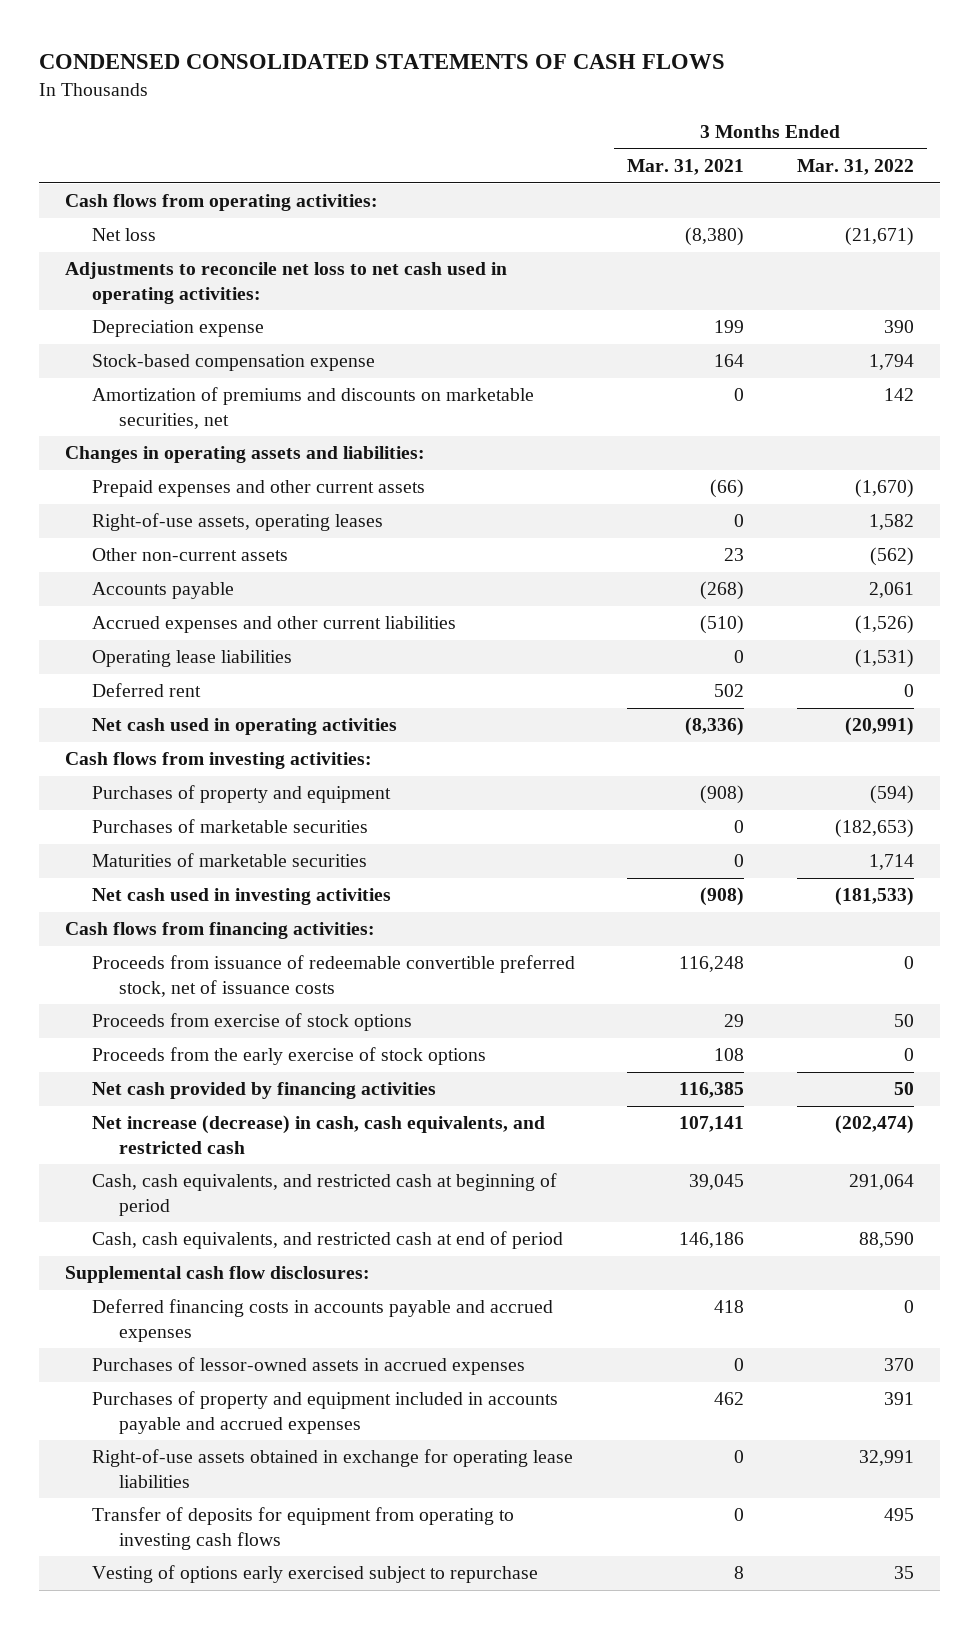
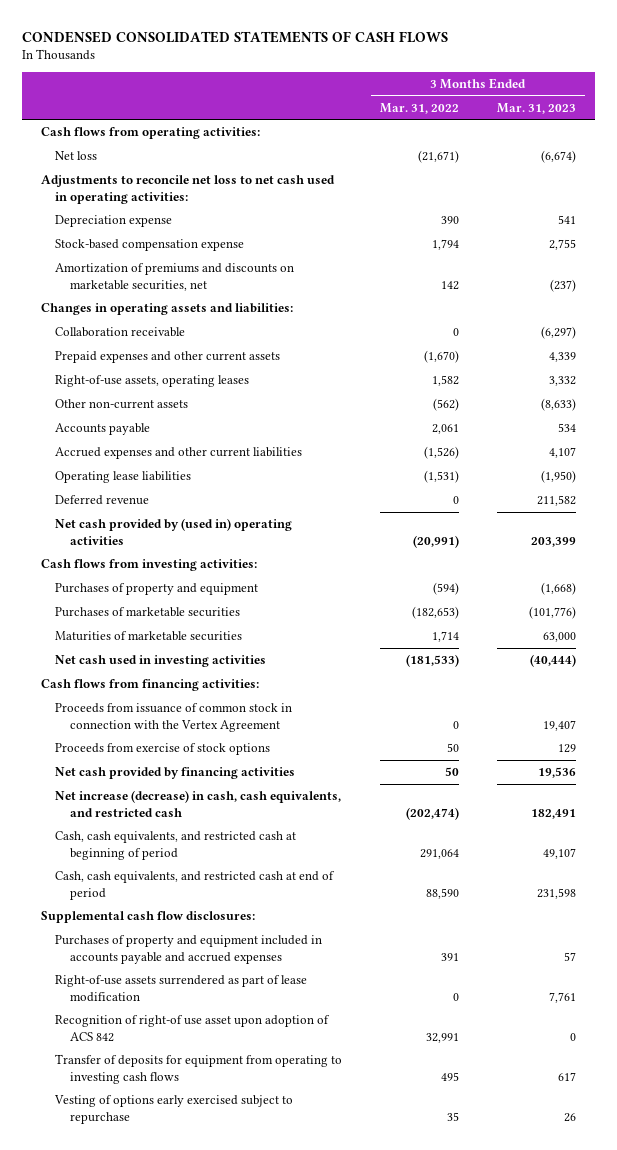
- | 3 Months Ended Mar. 31, 2021 | 3 Months Ended Mar. 31, 2022
+ | 3 Months Ended Mar. 31, 2022 | 3 Months Ended Mar. 31, 2023
+ Collaboration receivable | 0 | (6,297)
- Deferred rent | 502 | 0
- Net cash used in operating activities | (8,336) | (20,991)
+ Deferred revenue | 0 | 211,582
+ Net cash provided by (used in) operating activities | (20,991) | 203,399
- Proceeds from issuance of redeemable convertible preferred stock, net of issuance costs | 116,248 | 0
+ Proceeds from issuance of common stock in connection with the Vertex Agreement | 0 | 19,407
- Proceeds from the early exercise of stock options | 108 | 0
- Deferred financing costs in accounts payable and accrued expenses | 418 | 0
- Purchases of lessor-owned assets in accrued expenses | 0 | 370
- Right-of-use assets obtained in exchange for operating lease liabilities | 0 | 32,991
+ Right-of-use assets surrendered as part of lease modification | 0 | 7,761
+ Recognition of right-of use asset upon adoption of ACS 842 | 32,991 | 0

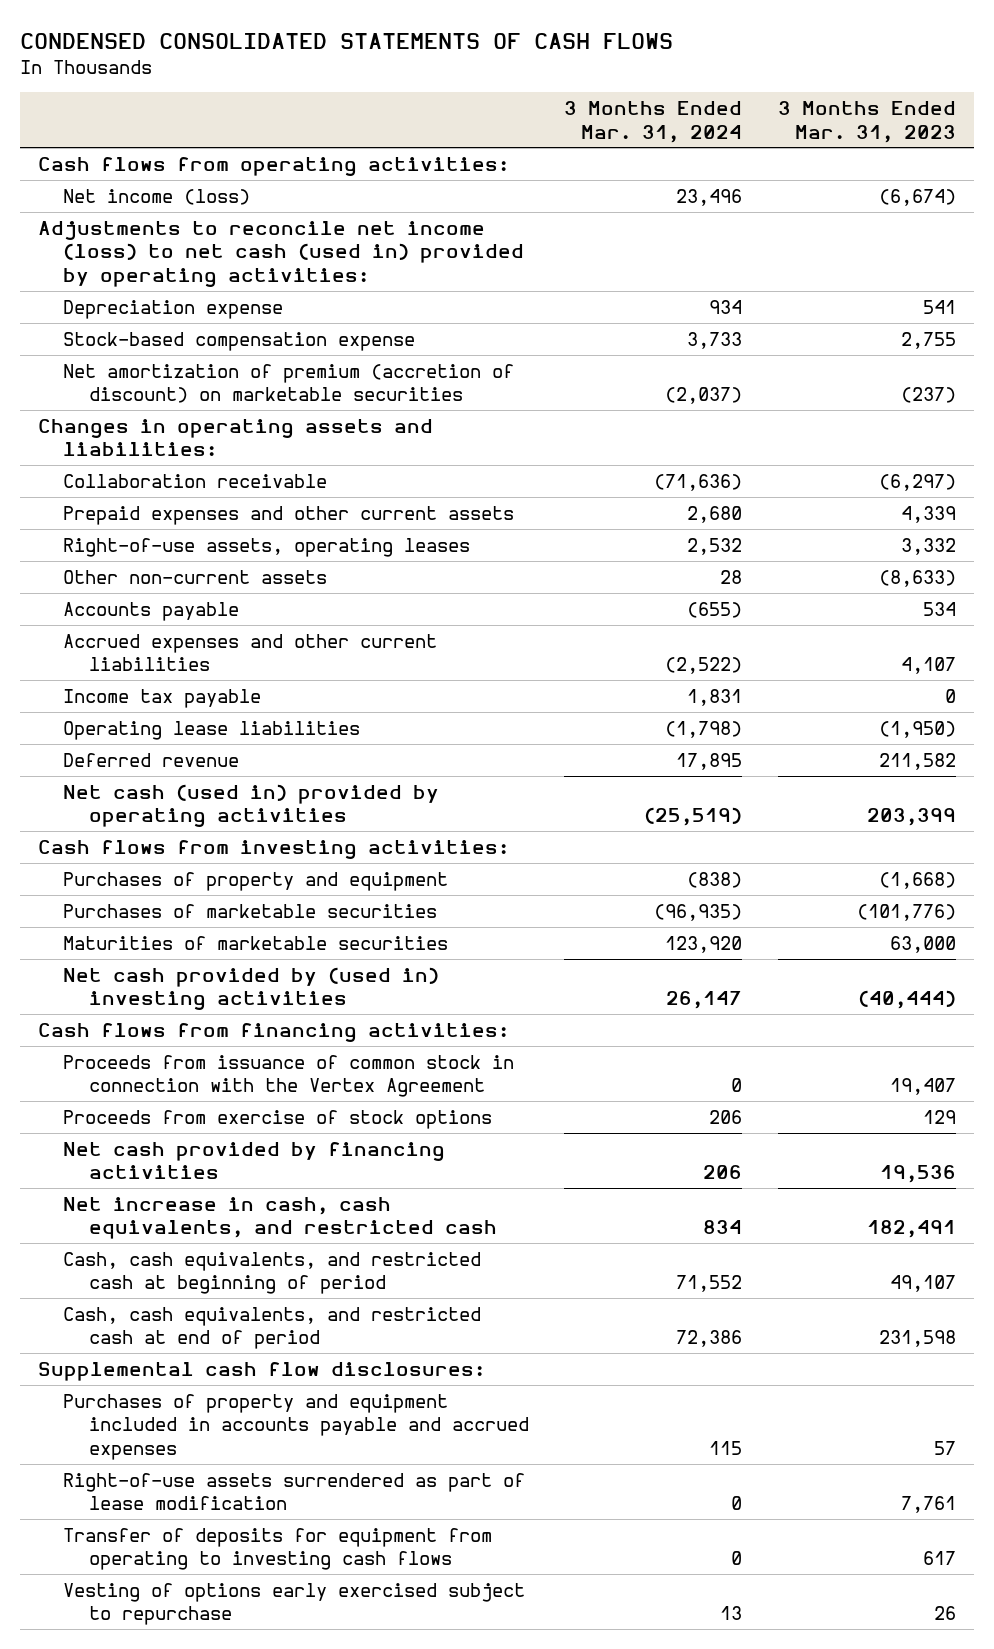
- | 3 Months Ended Mar. 31, 2022 | 3 Months Ended Mar. 31, 2023
+ | 3 Months Ended Mar. 31, 2024 | 3 Months Ended Mar. 31, 2023
- Net loss | (21,671) | (6,674)
- Adjustments to reconcile net loss to net cash used in operating activities:
+ Net income (loss) | 23,496 | (6,674)
+ Adjustments to reconcile net income (loss) to net cash (used in) provided by operating activities:
- Amortization of premiums and discounts on marketable securities, net | 142 | (237)
+ Net amortization of premium (accretion of discount) on marketable securities | (2,037) | (237)
+ Income tax payable | 1,831 | 0
- Net cash provided by (used in) operating activities | (20,991) | 203,399
+ Net cash (used in) provided by operating activities | (25,519) | 203,399
- Net cash used in investing activities | (181,533) | (40,444)
+ Net cash provided by (used in) investing activities | 26,147 | (40,444)
- Net increase (decrease) in cash, cash equivalents, and restricted cash | (202,474) | 182,491
+ Net increase in cash, cash equivalents, and restricted cash | 834 | 182,491
- Recognition of right-of use asset upon adoption of ACS 842 | 32,991 | 0

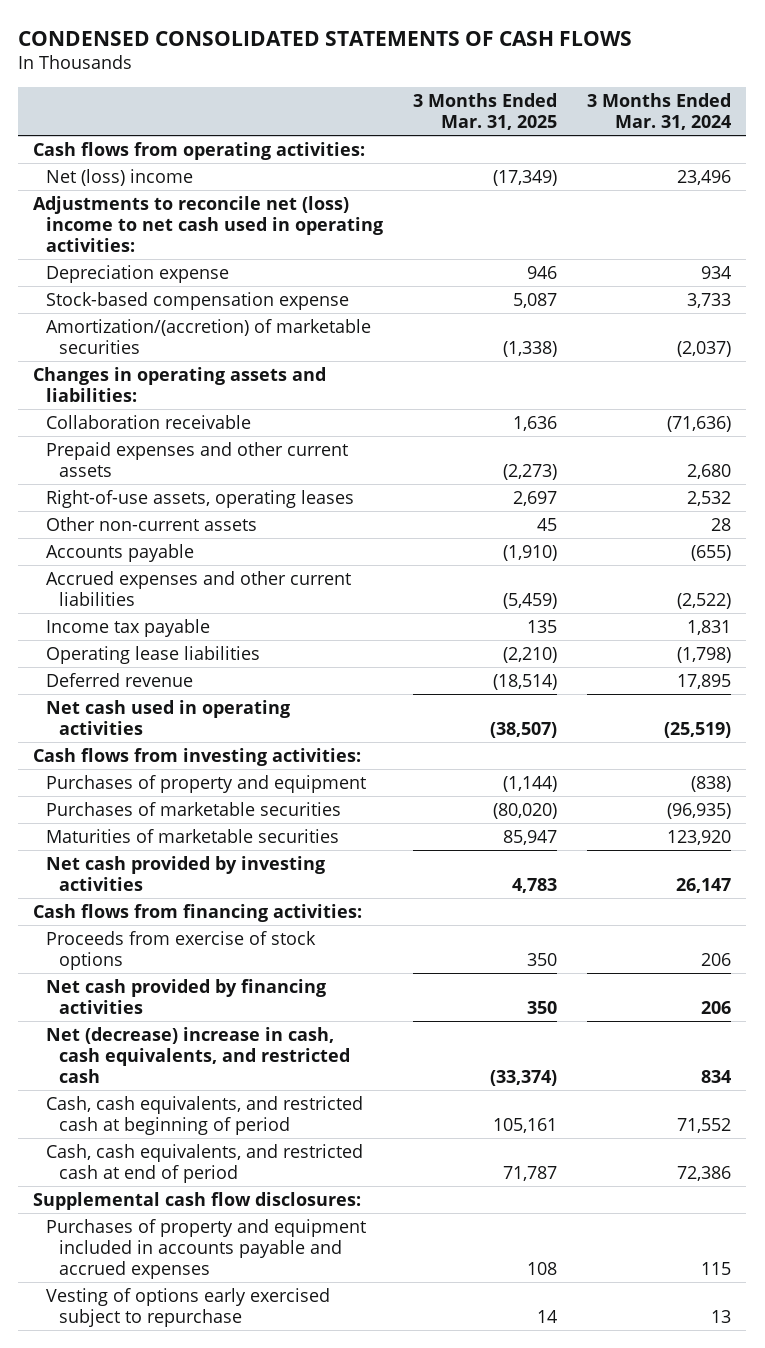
- | 3 Months Ended Mar. 31, 2024 | 3 Months Ended Mar. 31, 2023
+ | 3 Months Ended Mar. 31, 2025 | 3 Months Ended Mar. 31, 2024
- Net income (loss) | 23,496 | (6,674)
- Adjustments to reconcile net income (loss) to net cash (used in) provided by operating activities:
+ Net (loss) income | (17,349) | 23,496
+ Adjustments to reconcile net (loss) income to net cash used in operating activities:
- Net amortization of premium (accretion of discount) on marketable securities | (2,037) | (237)
+ Amortization/(accretion) of marketable securities | (1,338) | (2,037)
- Net cash (used in) provided by operating activities | (25,519) | 203,399
+ Net cash used in operating activities | (38,507) | (25,519)
- Net cash provided by (used in) investing activities | 26,147 | (40,444)
+ Net cash provided by investing activities | 4,783 | 26,147
- Proceeds from issuance of common stock in connection with the Vertex Agreement | 0 | 19,407
- Net increase in cash, cash equivalents, and restricted cash | 834 | 182,491
+ Net (decrease) increase in cash, cash equivalents, and restricted cash | (33,374) | 834
- Right-of-use assets surrendered as part of lease modification | 0 | 7,761
- Transfer of deposits for equipment from operating to investing cash flows | 0 | 617

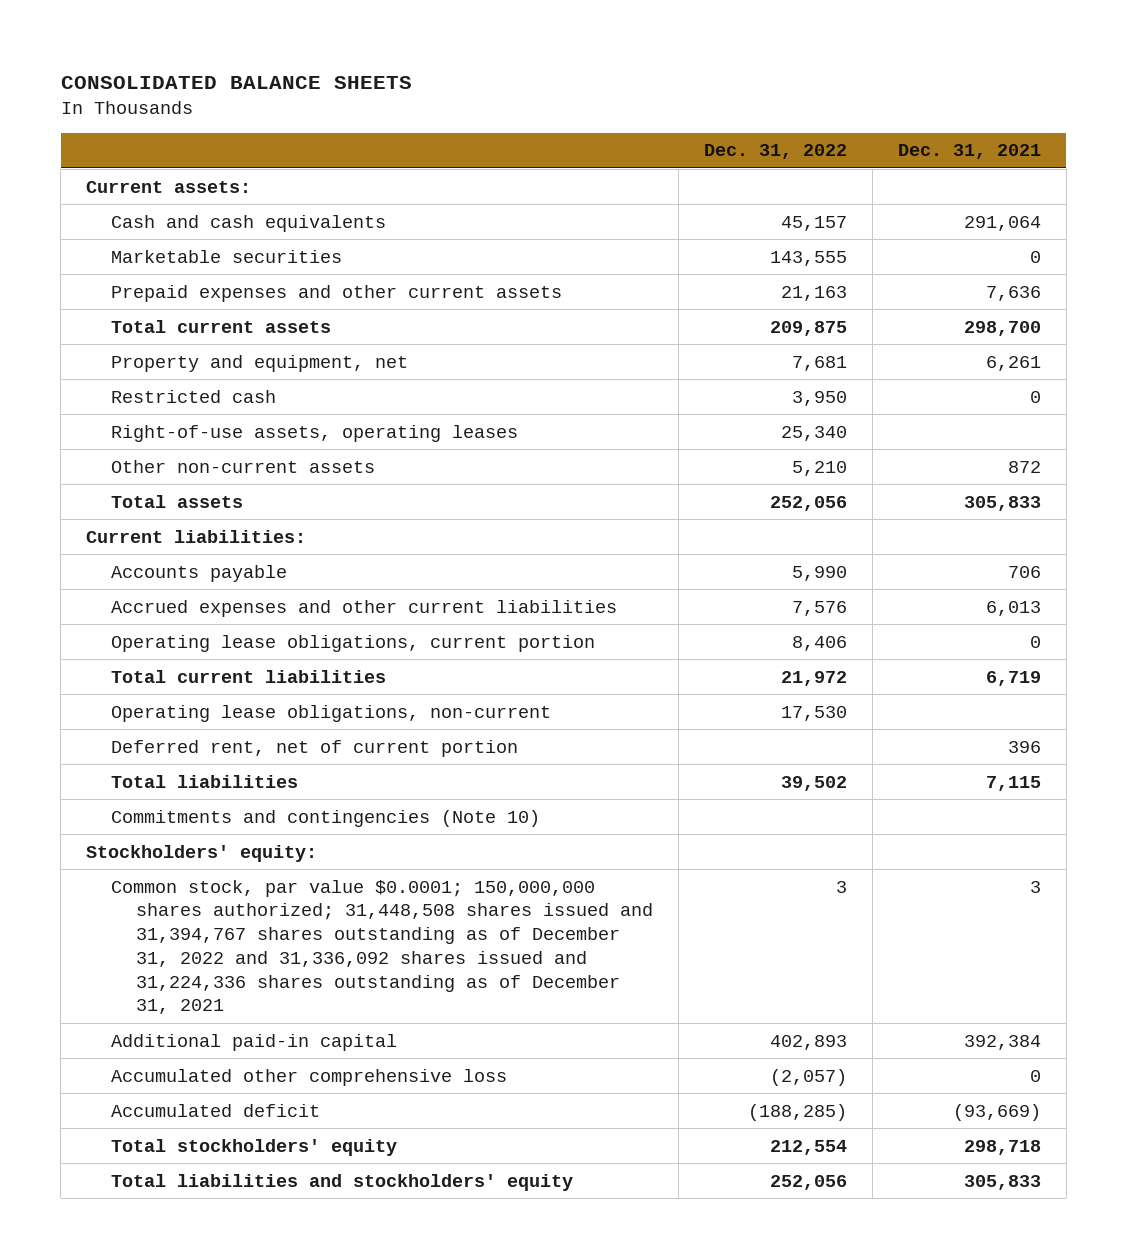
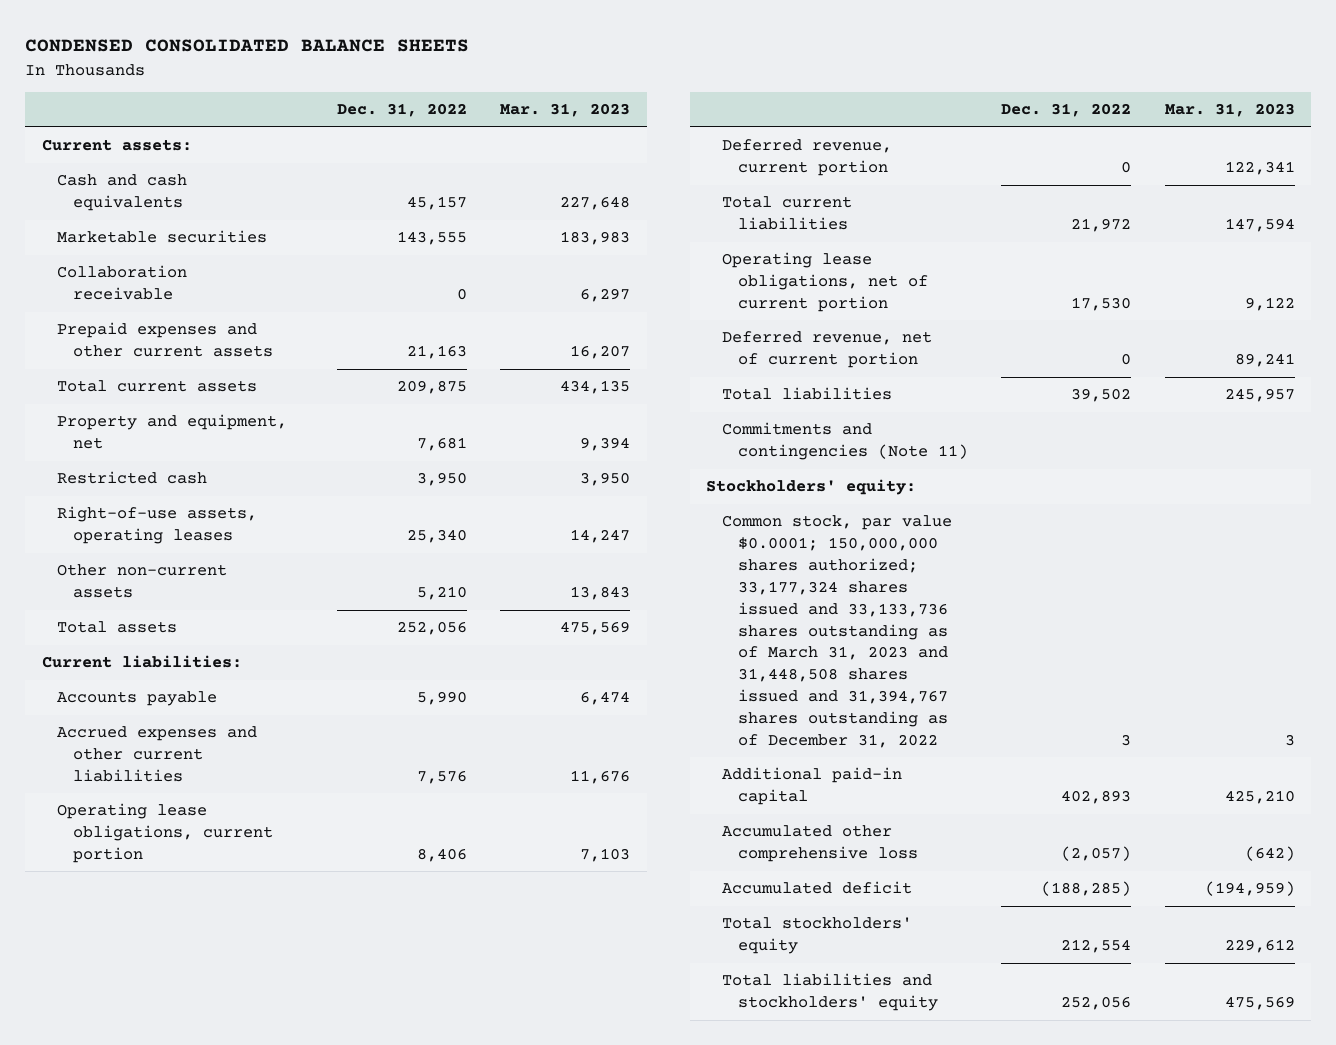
- CONSOLIDATED BALANCE SHEETS
+ CONDENSED CONSOLIDATED BALANCE SHEETS
- | Dec. 31, 2022 | Dec. 31, 2021
+ | Dec. 31, 2022 | Mar. 31, 2023
+ Collaboration receivable | 0 | 6,297
+ Deferred revenue, current portion | 0 | 122,341
- Operating lease obligations, non-current | 17,530 |
- Deferred rent, net of current portion | | 396
+ Operating lease obligations, net of current portion | 17,530 | 9,122
+ Deferred revenue, net of current portion | 0 | 89,241
- Commitments and contingencies (Note 10)
+ Commitments and contingencies (Note 11)
- Common stock, par value $0.0001; 150,000,000 shares authorized; 31,448,508 shares issued and 31,394,767 shares outstanding as of December 31, 2022 and 31,336,092 shares issued and 31,224,336 shares outstanding as of December 31, 2021 | 3 | 3
+ Common stock, par value $0.0001; 150,000,000 shares authorized; 33,177,324 shares issued and 33,133,736 shares outstanding as of March 31, 2023 and 31,448,508 shares issued and 31,394,767 shares outstanding as of December 31, 2022 | 3 | 3

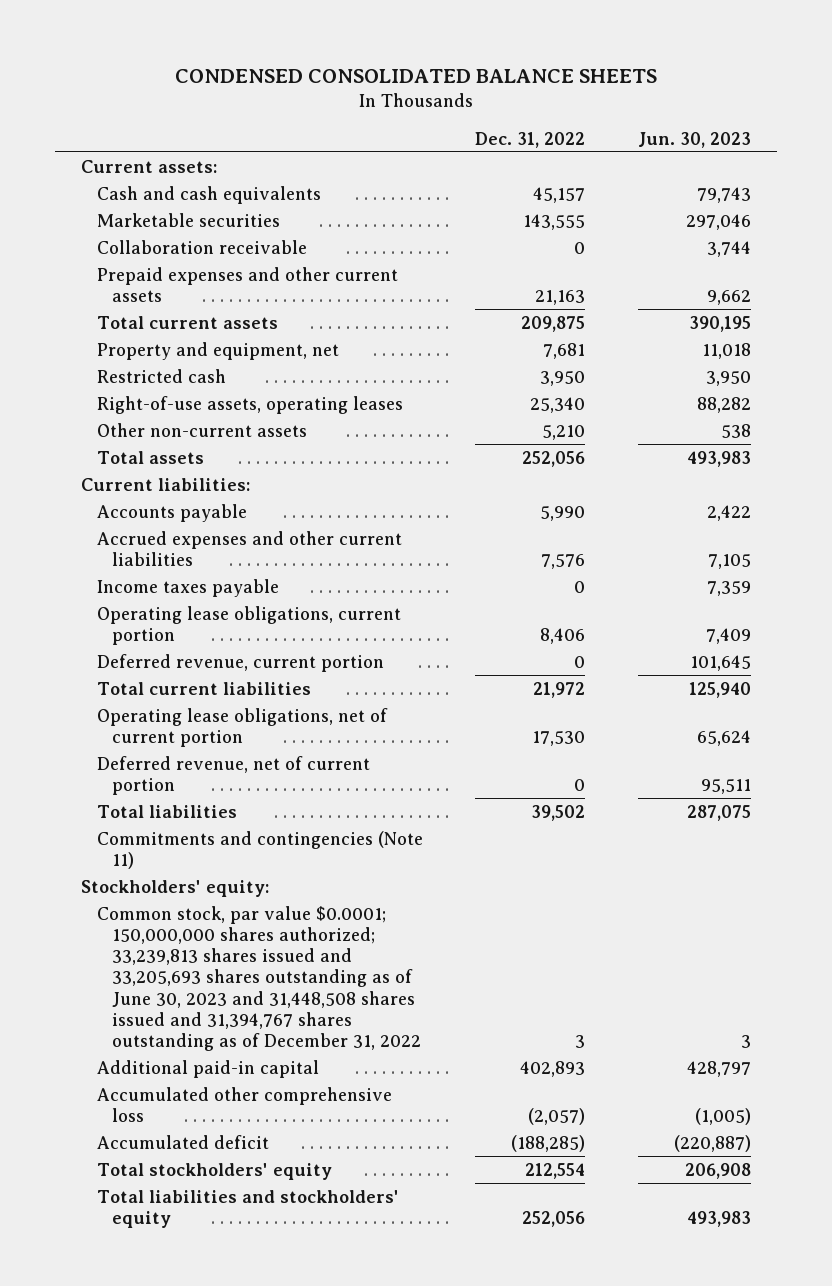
- | Dec. 31, 2022 | Mar. 31, 2023
+ | Dec. 31, 2022 | Jun. 30, 2023
+ Income taxes payable | 0 | 7,359
- Common stock, par value $0.0001; 150,000,000 shares authorized; 33,177,324 shares issued and 33,133,736 shares outstanding as of March 31, 2023 and 31,448,508 shares issued and 31,394,767 shares outstanding as of December 31, 2022 | 3 | 3
+ Common stock, par value $0.0001; 150,000,000 shares authorized; 33,239,813 shares issued and 33,205,693 shares outstanding as of June 30, 2023 and 31,448,508 shares issued and 31,394,767 shares outstanding as of December 31, 2022 | 3 | 3

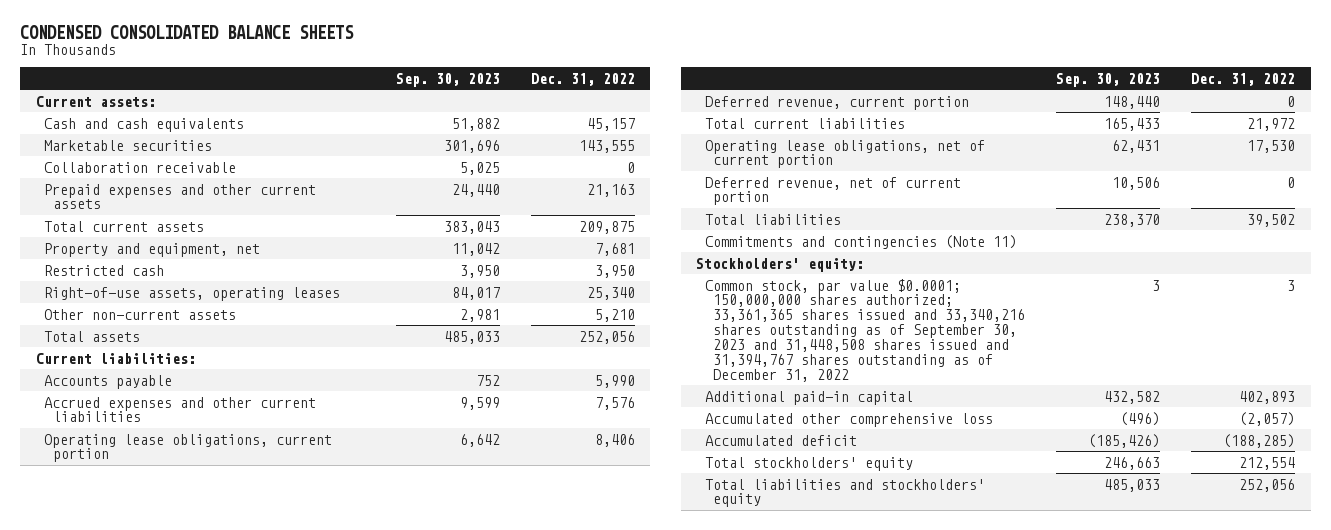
- | Dec. 31, 2022 | Jun. 30, 2023
+ | Sep. 30, 2023 | Dec. 31, 2022
- Income taxes payable | 0 | 7,359
- Common stock, par value $0.0001; 150,000,000 shares authorized; 33,239,813 shares issued and 33,205,693 shares outstanding as of June 30, 2023 and 31,448,508 shares issued and 31,394,767 shares outstanding as of December 31, 2022 | 3 | 3
+ Common stock, par value $0.0001; 150,000,000 shares authorized; 33,361,365 shares issued and 33,340,216 shares outstanding as of September 30, 2023 and 31,448,508 shares issued and 31,394,767 shares outstanding as of December 31, 2022 | 3 | 3

